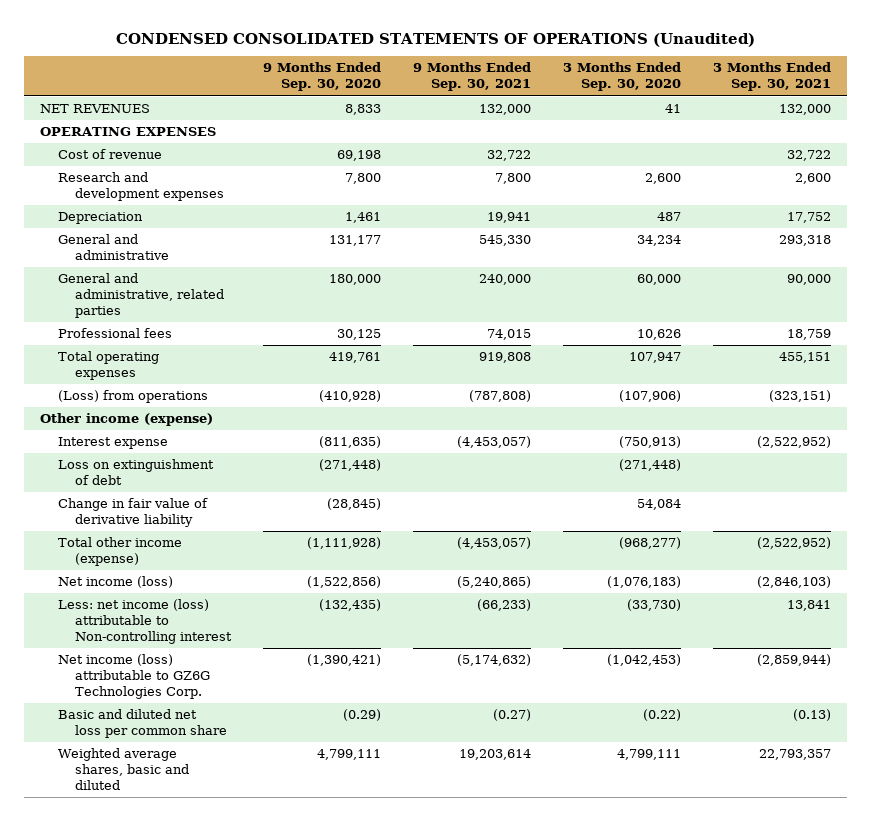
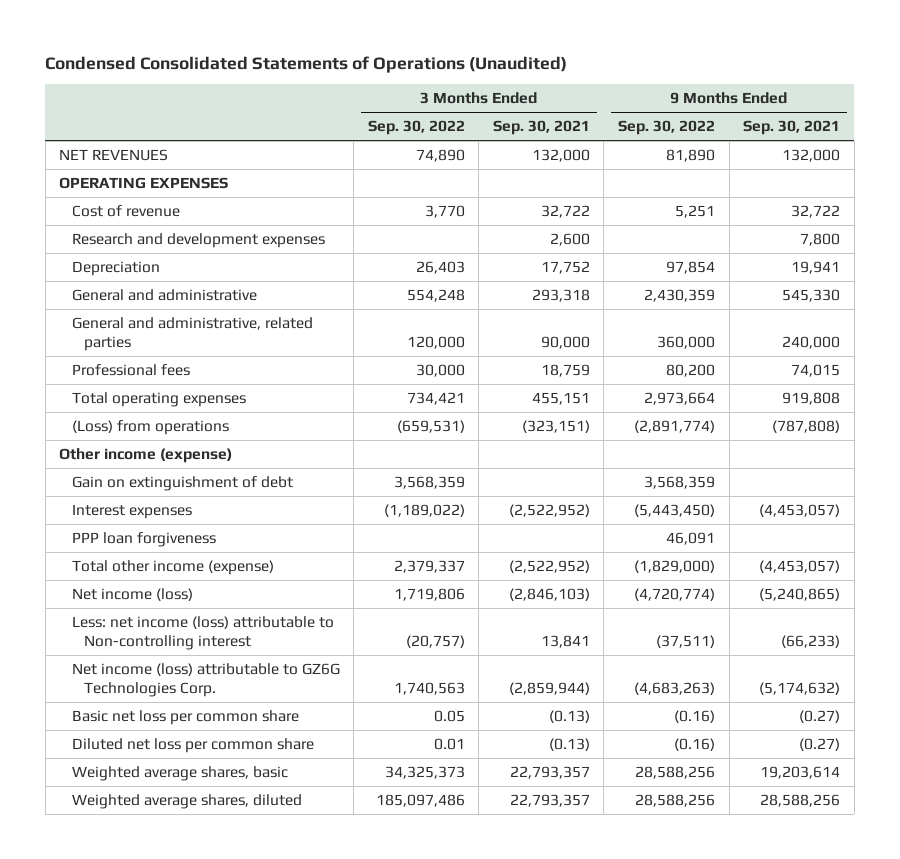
- CONDENSED CONSOLIDATED STATEMENTS OF OPERATIONS (Unaudited)
+ Condensed Consolidated Statements of Operations (Unaudited)
- | 9 Months Ended Sep. 30, 2020 | 9 Months Ended Sep. 30, 2021 | 3 Months Ended Sep. 30, 2020 | 3 Months Ended Sep. 30, 2021
+ | 3 Months Ended Sep. 30, 2022 | 3 Months Ended Sep. 30, 2021 | 9 Months Ended Sep. 30, 2022 | 9 Months Ended Sep. 30, 2021
- Interest expense | (811,635) | (4,453,057) | (750,913) | (2,522,952)
- Loss on extinguishment of debt | (271,448) | | (271,448) |
- Change in fair value of derivative liability | (28,845) | | 54,084 |
+ Gain on extinguishment of debt | 3,568,359 | | 3,568,359 |
+ Interest expenses | (1,189,022) | (2,522,952) | (5,443,450) | (4,453,057)
+ PPP loan forgiveness | | | 46,091 |
- Basic and diluted net loss per common share | (0.29) | (0.27) | (0.22) | (0.13)
- Weighted average shares, basic and diluted | 4,799,111 | 19,203,614 | 4,799,111 | 22,793,357
+ Basic net loss per common share | 0.05 | (0.13) | (0.16) | (0.27)
+ Diluted net loss per common share | 0.01 | (0.13) | (0.16) | (0.27)
+ Weighted average shares, basic | 34,325,373 | 22,793,357 | 28,588,256 | 19,203,614
+ Weighted average shares, diluted | 185,097,486 | 22,793,357 | 28,588,256 | 28,588,256

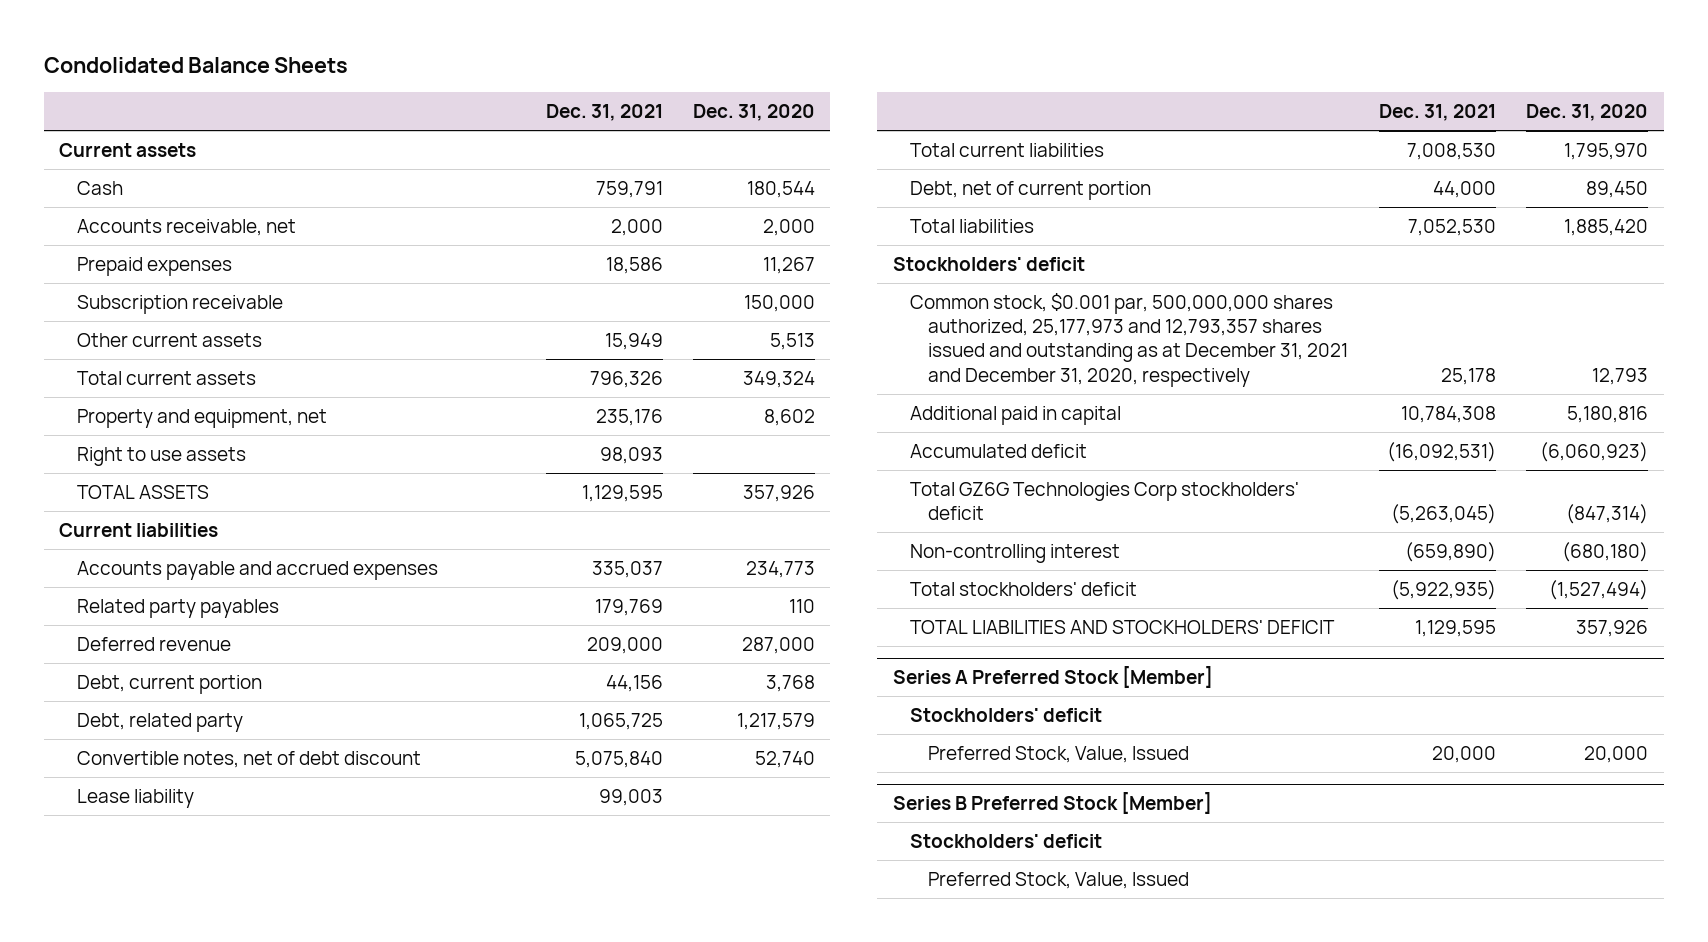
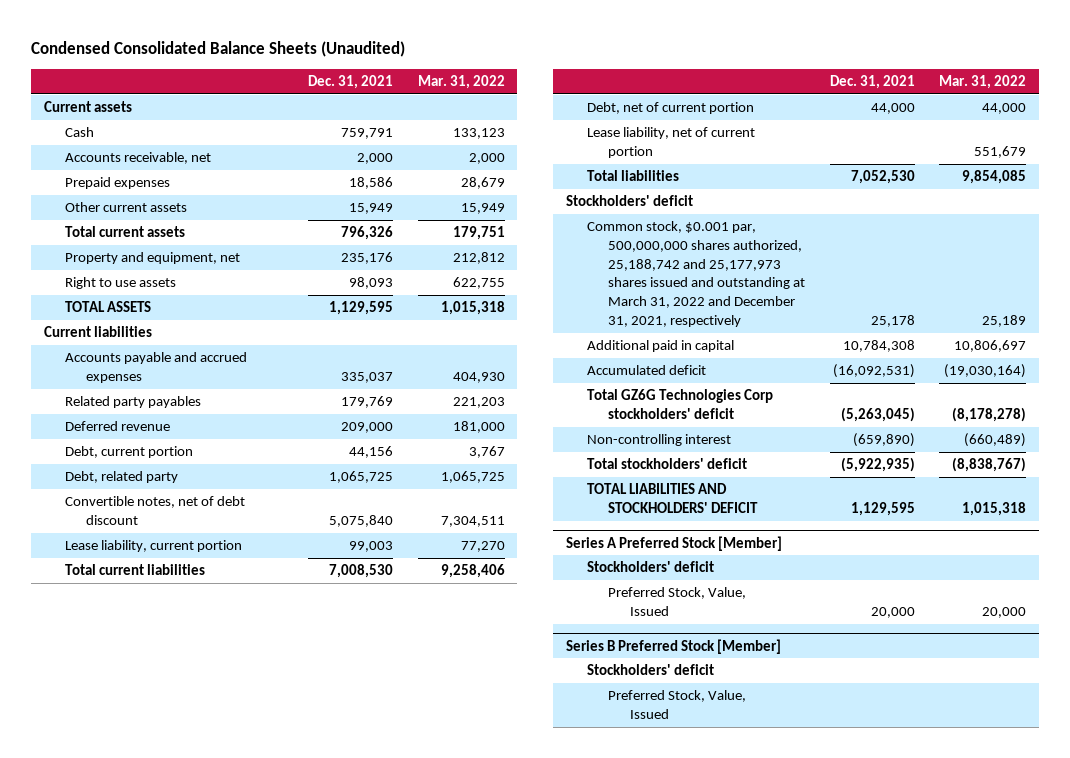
- Condolidated Balance Sheets
+ Condensed Consolidated Balance Sheets (Unaudited)
- | Dec. 31, 2021 | Dec. 31, 2020
+ | Dec. 31, 2021 | Mar. 31, 2022
- Subscription receivable | | 150,000
- Lease liability | 99,003 |
+ Lease liability, current portion | 99,003 | 77,270
+ Lease liability, net of current portion | | 551,679
- Common stock, $0.001 par, 500,000,000 shares authorized, 25,177,973 and 12,793,357 shares issued and outstanding as at December 31, 2021 and December 31, 2020, respectively | 25,178 | 12,793
+ Common stock, $0.001 par, 500,000,000 shares authorized, 25,188,742 and 25,177,973 shares issued and outstanding at March 31, 2022 and December 31, 2021, respectively | 25,178 | 25,189

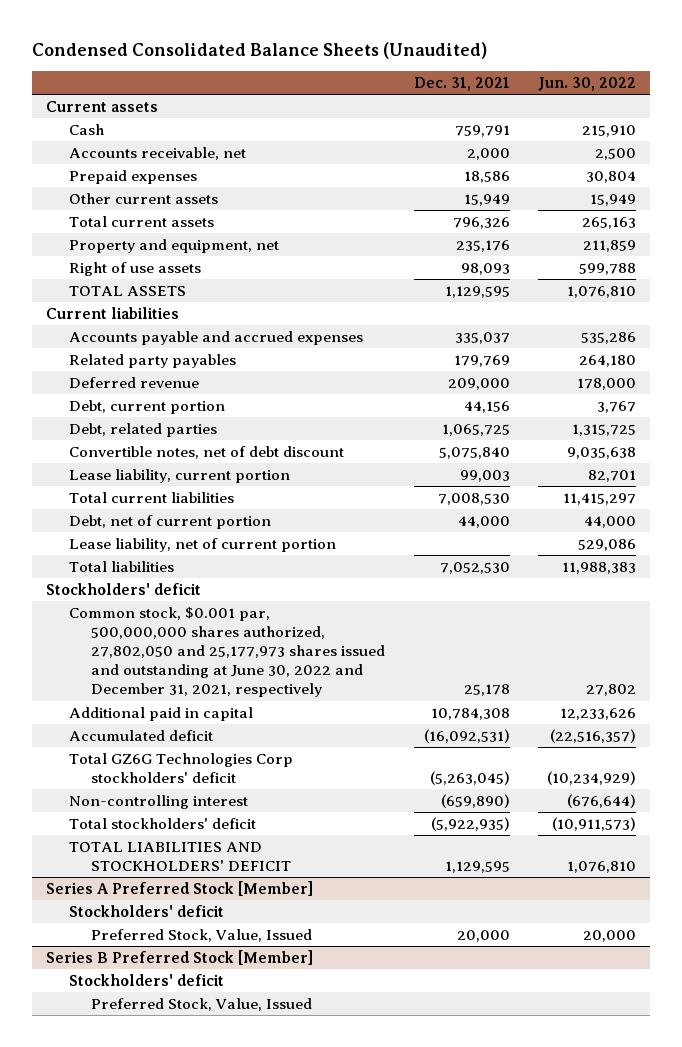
- | Dec. 31, 2021 | Mar. 31, 2022
+ | Dec. 31, 2021 | Jun. 30, 2022
- Right to use assets | 98,093 | 622,755
+ Right of use assets | 98,093 | 599,788
- Debt, related party | 1,065,725 | 1,065,725
+ Debt, related parties | 1,065,725 | 1,315,725
- Common stock, $0.001 par, 500,000,000 shares authorized, 25,188,742 and 25,177,973 shares issued and outstanding at March 31, 2022 and December 31, 2021, respectively | 25,178 | 25,189
+ Common stock, $0.001 par, 500,000,000 shares authorized, 27,802,050 and 25,177,973 shares issued and outstanding at June 30, 2022 and December 31, 2021, respectively | 25,178 | 27,802

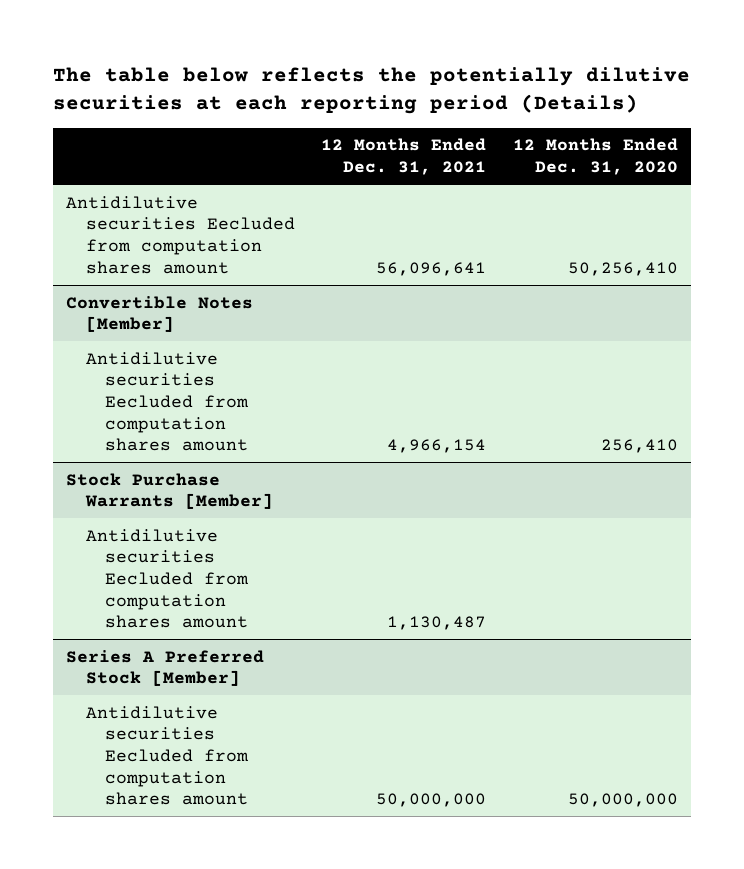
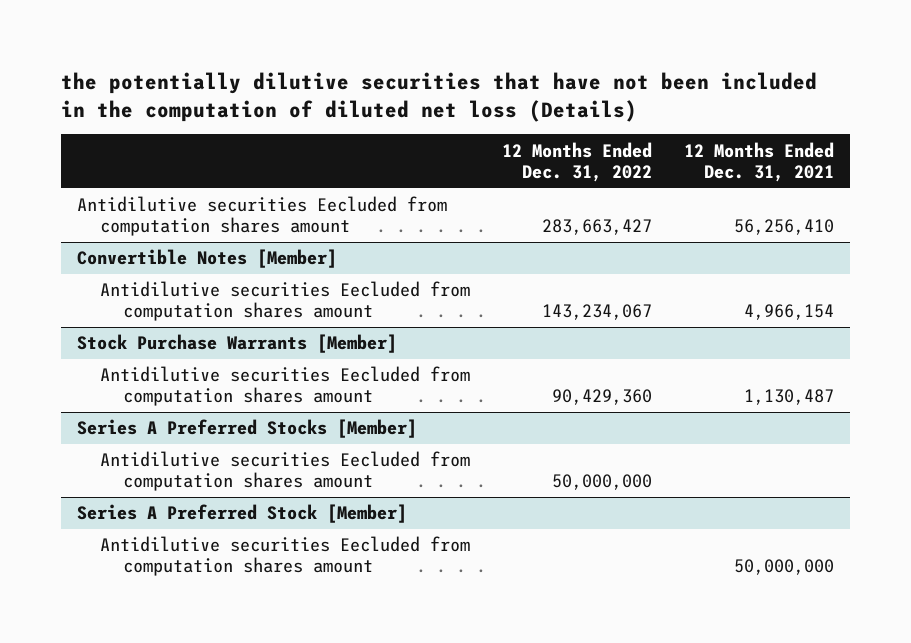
- The table below reflects the potentially dilutive securities at each reporting period (Details)
+ the potentially dilutive securities that have not been included in the computation of diluted net loss (Details)
- | 12 Months Ended Dec. 31, 2021 | 12 Months Ended Dec. 31, 2020
+ | 12 Months Ended Dec. 31, 2022 | 12 Months Ended Dec. 31, 2021
- Antidilutive securities Eecluded from computation shares amount | 56,096,641 | 50,256,410
+ Antidilutive securities Eecluded from computation shares amount | 283,663,427 | 56,256,410
+ Series A Preferred Stocks [Member]
+ Antidilutive securities Eecluded from computation shares amount | 50,000,000 |

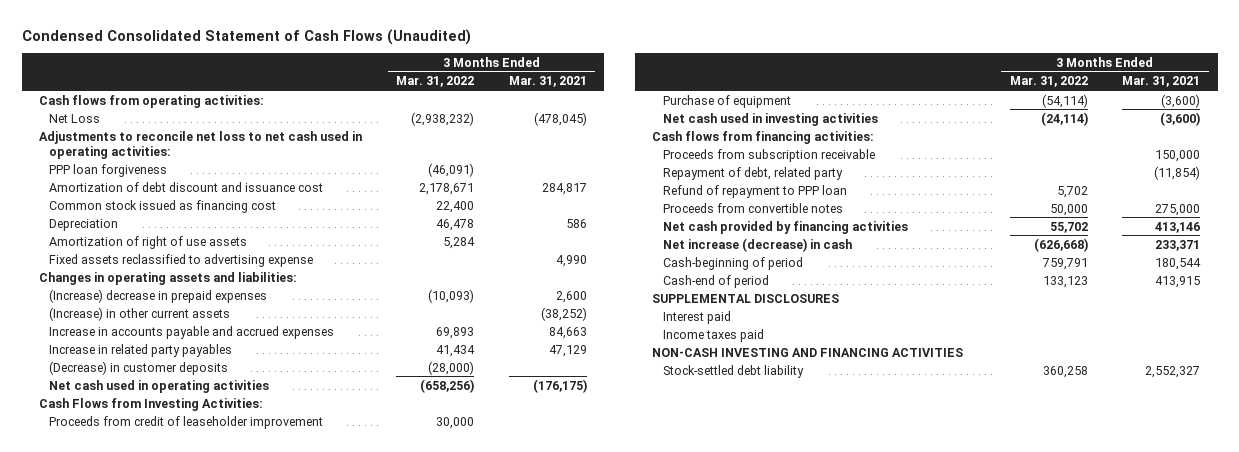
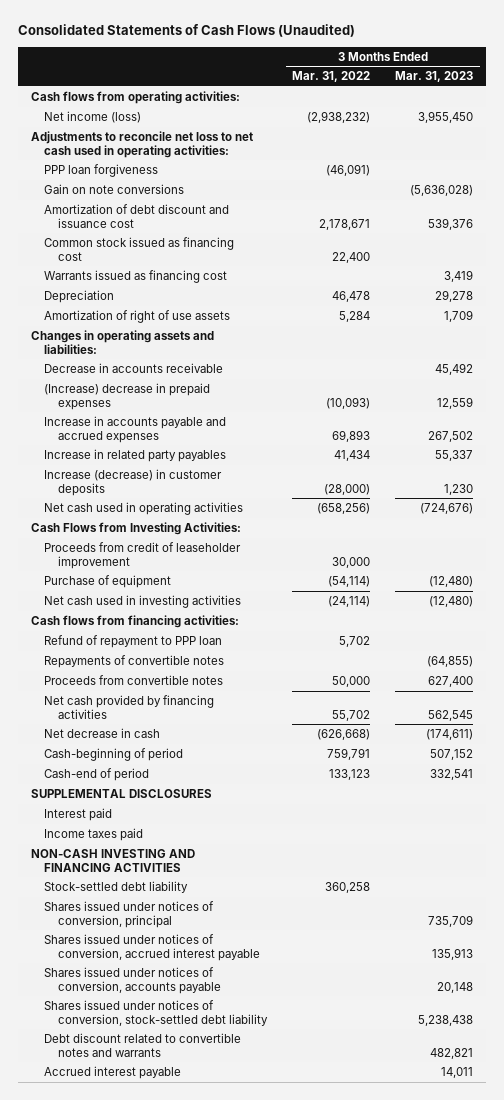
- Condensed Consolidated Statement of Cash Flows (Unaudited)
+ Consolidated Statements of Cash Flows (Unaudited)
- | 3 Months Ended Mar. 31, 2022 | 3 Months Ended Mar. 31, 2021
+ | 3 Months Ended Mar. 31, 2022 | 3 Months Ended Mar. 31, 2023
- Net Loss | (2,938,232) | (478,045)
+ Net income (loss) | (2,938,232) | 3,955,450
+ Gain on note conversions | | (5,636,028)
+ Warrants issued as financing cost | | 3,419
- Fixed assets reclassified to advertising expense | | 4,990
+ Decrease in accounts receivable | | 45,492
- (Increase) in other current assets | | (38,252)
- (Decrease) in customer deposits | (28,000) |
+ Increase (decrease) in customer deposits | (28,000) | 1,230
- Proceeds from subscription receivable | | 150,000
- Repayment of debt, related party | | (11,854)
+ Repayments of convertible notes | | (64,855)
- Net increase (decrease) in cash | (626,668) | 233,371
+ Net decrease in cash | (626,668) | (174,611)
+ Shares issued under notices of conversion, principal | | 735,709
+ Shares issued under notices of conversion, accrued interest payable | | 135,913
+ Shares issued under notices of conversion, accounts payable | | 20,148
+ Shares issued under notices of conversion, stock-settled debt liability | | 5,238,438
+ Debt discount related to convertible notes and warrants | | 482,821
+ Accrued interest payable | | 14,011

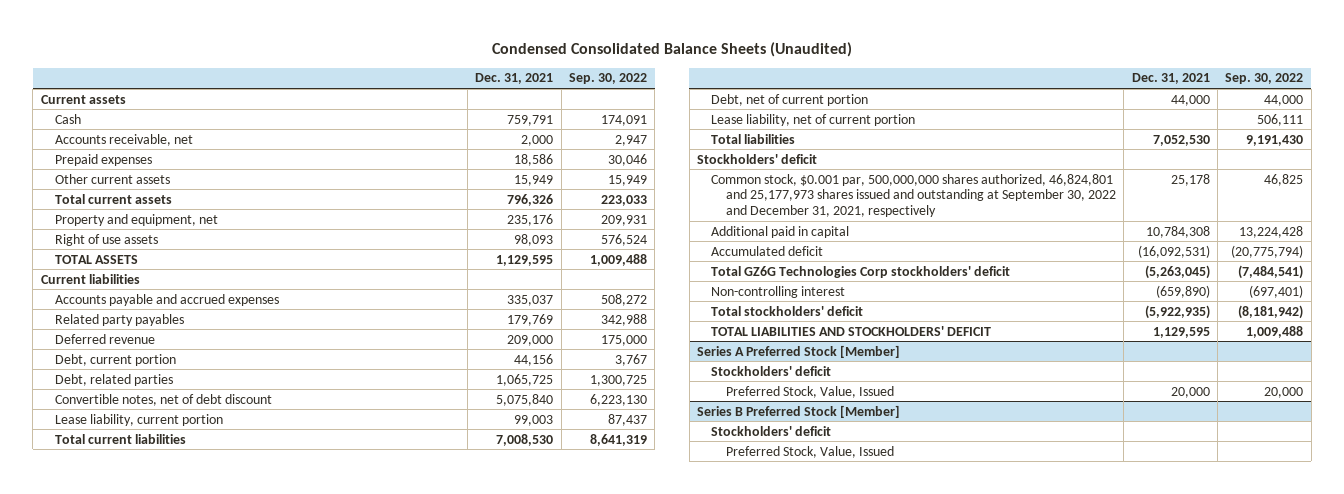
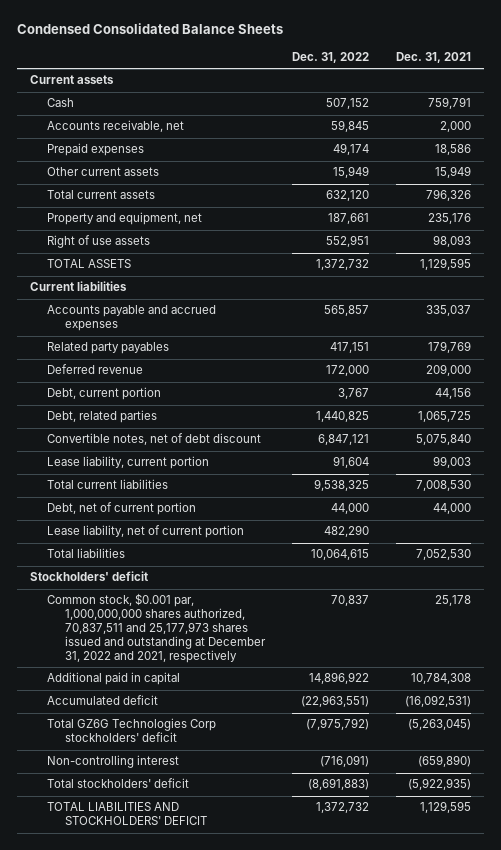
- Condensed Consolidated Balance Sheets (Unaudited)
+ Condensed Consolidated Balance Sheets
- | Dec. 31, 2021 | Sep. 30, 2022
+ | Dec. 31, 2022 | Dec. 31, 2021
- Common stock, $0.001 par, 500,000,000 shares authorized, 46,824,801 and 25,177,973 shares issued and outstanding at September 30, 2022 and December 31, 2021, respectively | 25,178 | 46,825
+ Common stock, $0.001 par, 1,000,000,000 shares authorized, 70,837,511 and 25,177,973 shares issued and outstanding at December 31, 2022 and 2021, respectively | 70,837 | 25,178
- Series A Preferred Stock [Member]
- Stockholders' deficit
- Preferred Stock, Value, Issued | 20,000 | 20,000
- Series B Preferred Stock [Member]
- Stockholders' deficit
- Preferred Stock, Value, Issued

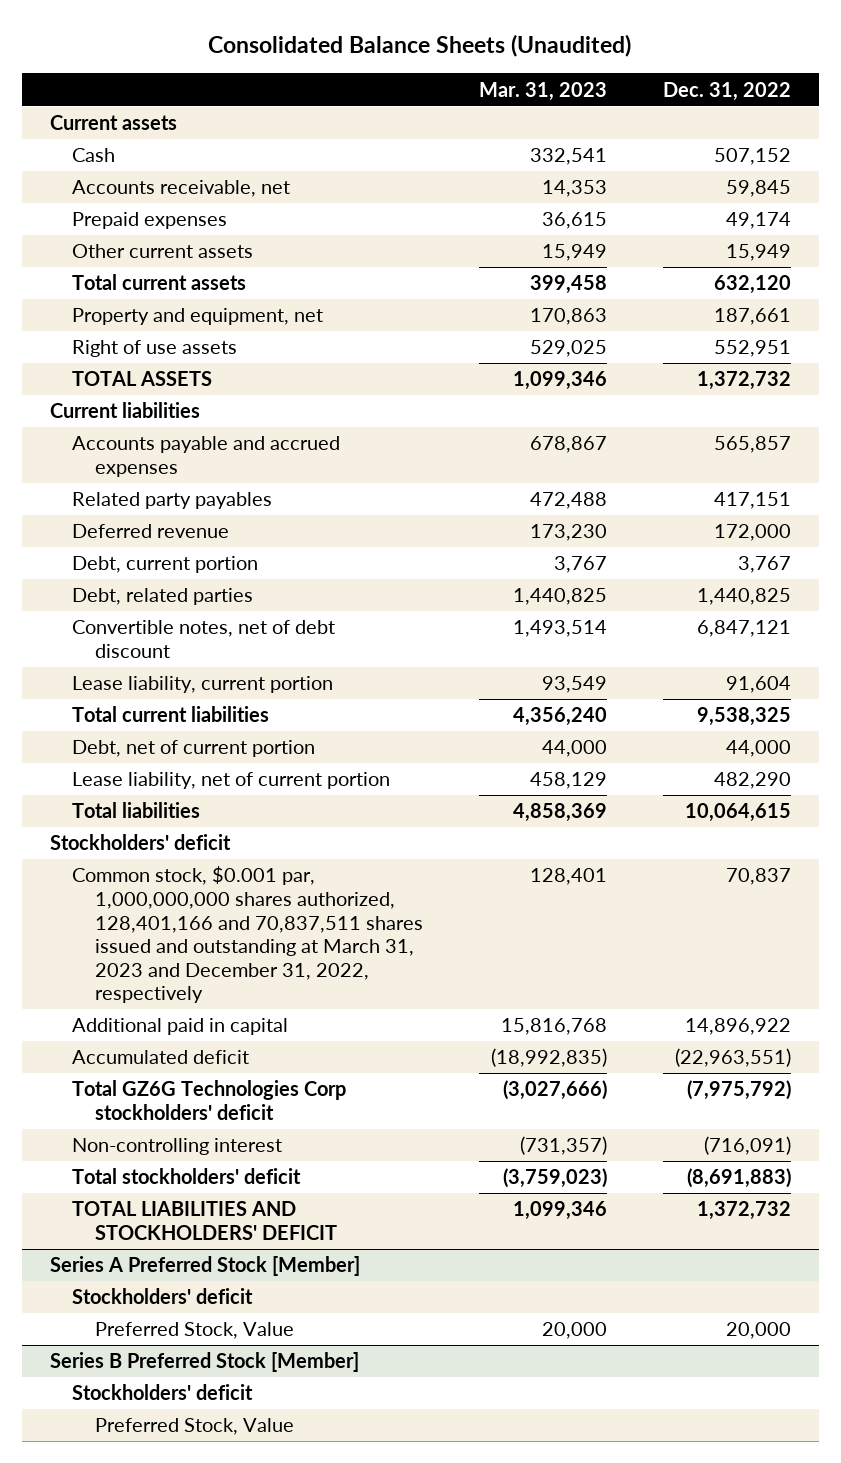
- Condensed Consolidated Balance Sheets
+ Consolidated Balance Sheets (Unaudited)
- | Dec. 31, 2022 | Dec. 31, 2021
+ | Mar. 31, 2023 | Dec. 31, 2022
- Common stock, $0.001 par, 1,000,000,000 shares authorized, 70,837,511 and 25,177,973 shares issued and outstanding at December 31, 2022 and 2021, respectively | 70,837 | 25,178
+ Common stock, $0.001 par, 1,000,000,000 shares authorized, 128,401,166 and 70,837,511 shares issued and outstanding at March 31, 2023 and December 31, 2022, respectively | 128,401 | 70,837
+ Series A Preferred Stock [Member]
+ Stockholders' deficit
+ Preferred Stock, Value | 20,000 | 20,000
+ Series B Preferred Stock [Member]
+ Stockholders' deficit
+ Preferred Stock, Value

